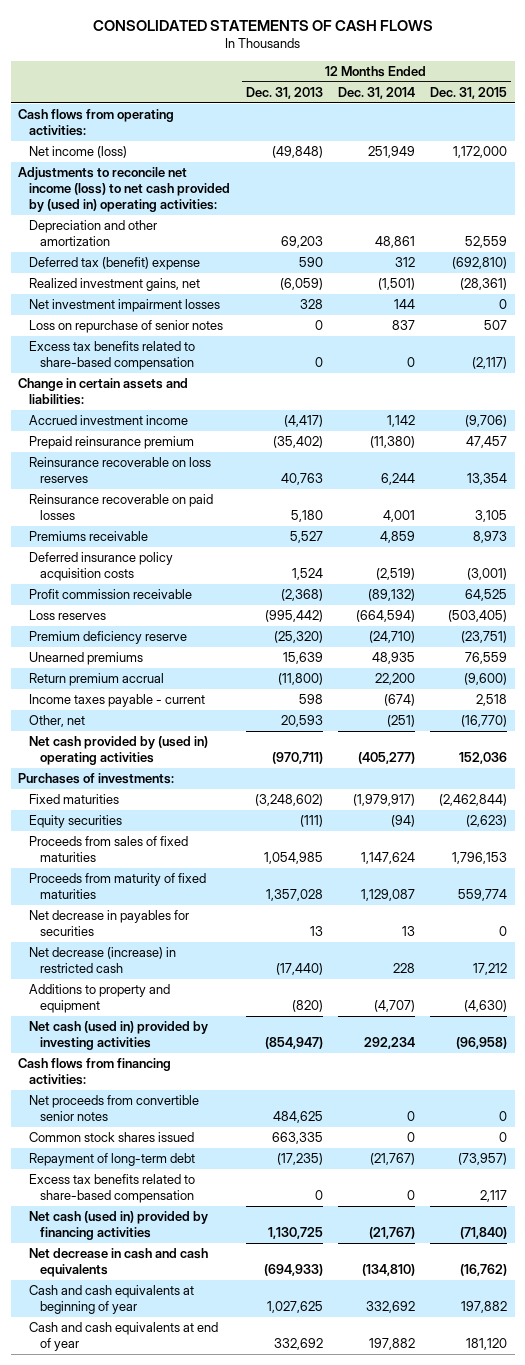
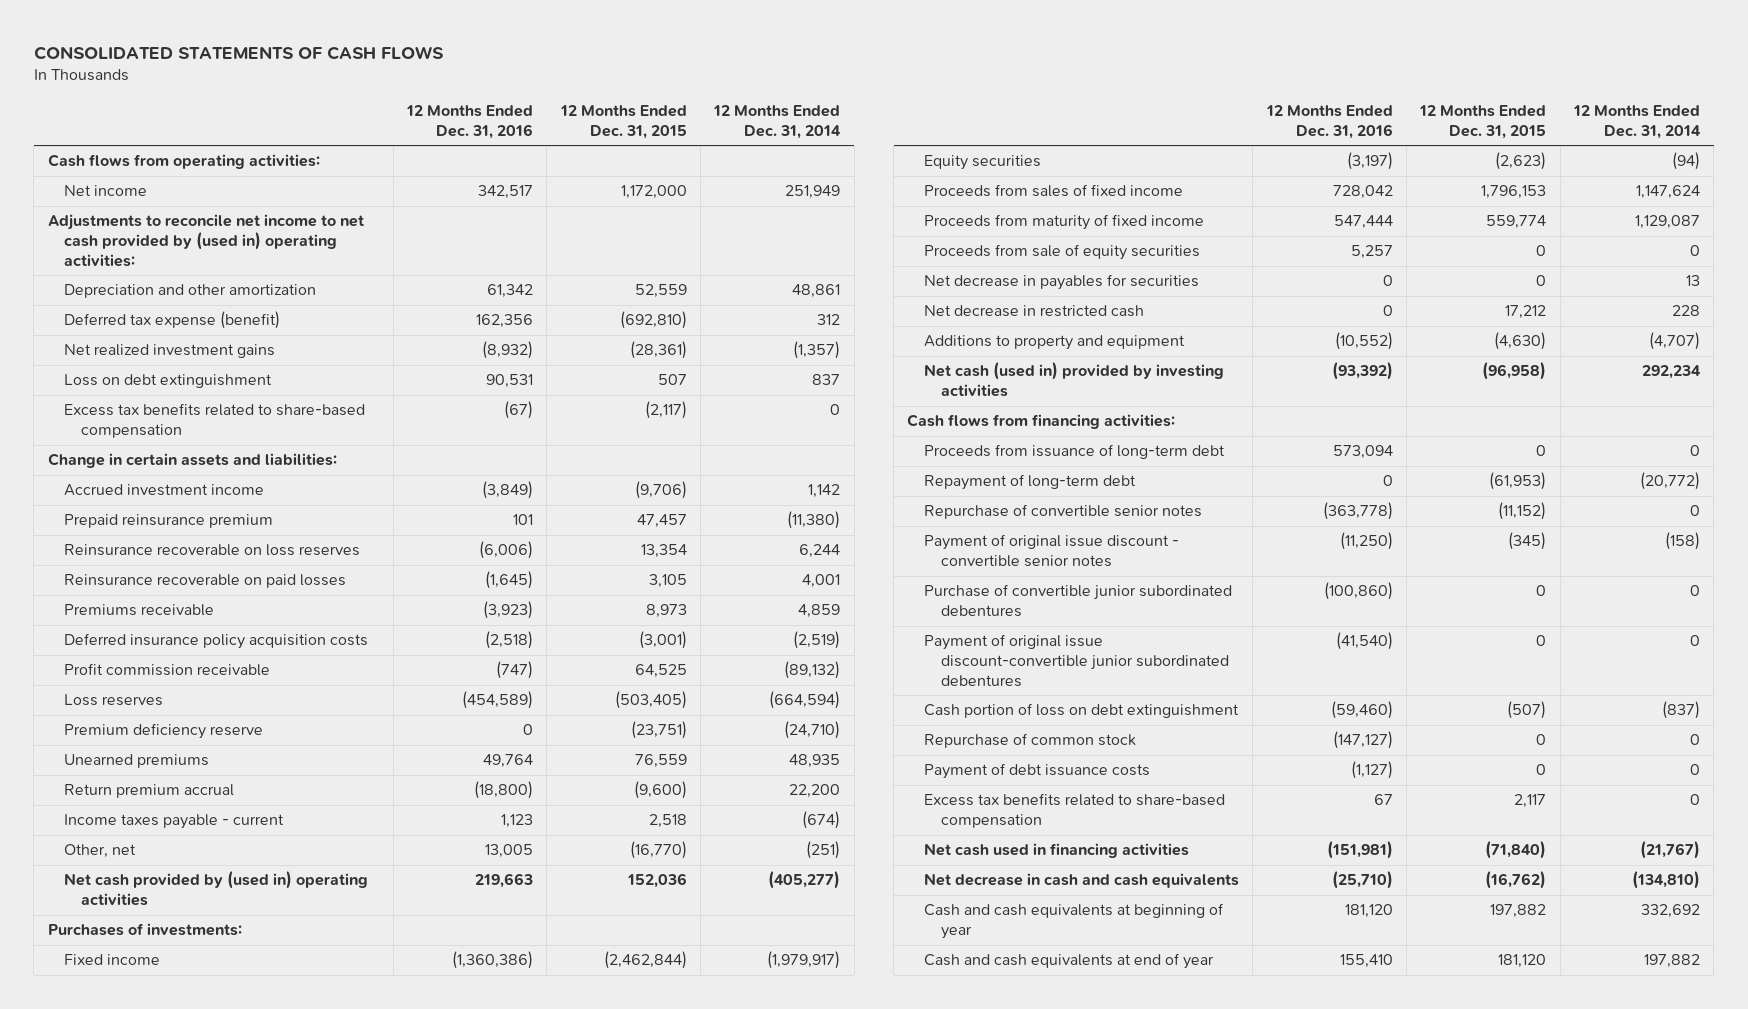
- | 12 Months Ended Dec. 31, 2013 | 12 Months Ended Dec. 31, 2014 | 12 Months Ended Dec. 31, 2015
+ | 12 Months Ended Dec. 31, 2016 | 12 Months Ended Dec. 31, 2015 | 12 Months Ended Dec. 31, 2014
- Net income (loss) | (49,848) | 251,949 | 1,172,000
- Adjustments to reconcile net income (loss) to net cash provided by (used in) operating activities:
+ Net income | 342,517 | 1,172,000 | 251,949
+ Adjustments to reconcile net income to net cash provided by (used in) operating activities:
- Deferred tax (benefit) expense | 590 | 312 | (692,810)
- Realized investment gains, net | (6,059) | (1,501) | (28,361)
- Net investment impairment losses | 328 | 144 | 0
- Loss on repurchase of senior notes | 0 | 837 | 507
+ Deferred tax expense (benefit) | 162,356 | (692,810) | 312
+ Net realized investment gains | (8,932) | (28,361) | (1,357)
+ Loss on debt extinguishment | 90,531 | 507 | 837
- Fixed maturities | (3,248,602) | (1,979,917) | (2,462,844)
+ Fixed income | (1,360,386) | (2,462,844) | (1,979,917)
- Proceeds from sales of fixed maturities | 1,054,985 | 1,147,624 | 1,796,153
- Proceeds from maturity of fixed maturities | 1,357,028 | 1,129,087 | 559,774
+ Proceeds from sales of fixed income | 728,042 | 1,796,153 | 1,147,624
+ Proceeds from maturity of fixed income | 547,444 | 559,774 | 1,129,087
+ Proceeds from sale of equity securities | 5,257 | 0 | 0
- Net decrease (increase) in restricted cash | (17,440) | 228 | 17,212
+ Net decrease in restricted cash | 0 | 17,212 | 228
- Net proceeds from convertible senior notes | 484,625 | 0 | 0
- Common stock shares issued | 663,335 | 0 | 0
- Repayment of long-term debt | (17,235) | (21,767) | (73,957)
+ Proceeds from issuance of long-term debt | 573,094 | 0 | 0
+ Repayment of long-term debt | 0 | (61,953) | (20,772)
+ Repurchase of convertible senior notes | (363,778) | (11,152) | 0
+ Payment of original issue discount - convertible senior notes | (11,250) | (345) | (158)
+ Purchase of convertible junior subordinated debentures | (100,860) | 0 | 0
+ Payment of original issue discount-convertible junior subordinated debentures | (41,540) | 0 | 0
+ Cash portion of loss on debt extinguishment | (59,460) | (507) | (837)
+ Repurchase of common stock | (147,127) | 0 | 0
+ Payment of debt issuance costs | (1,127) | 0 | 0
- Net cash (used in) provided by financing activities | 1,130,725 | (21,767) | (71,840)
+ Net cash used in financing activities | (151,981) | (71,840) | (21,767)

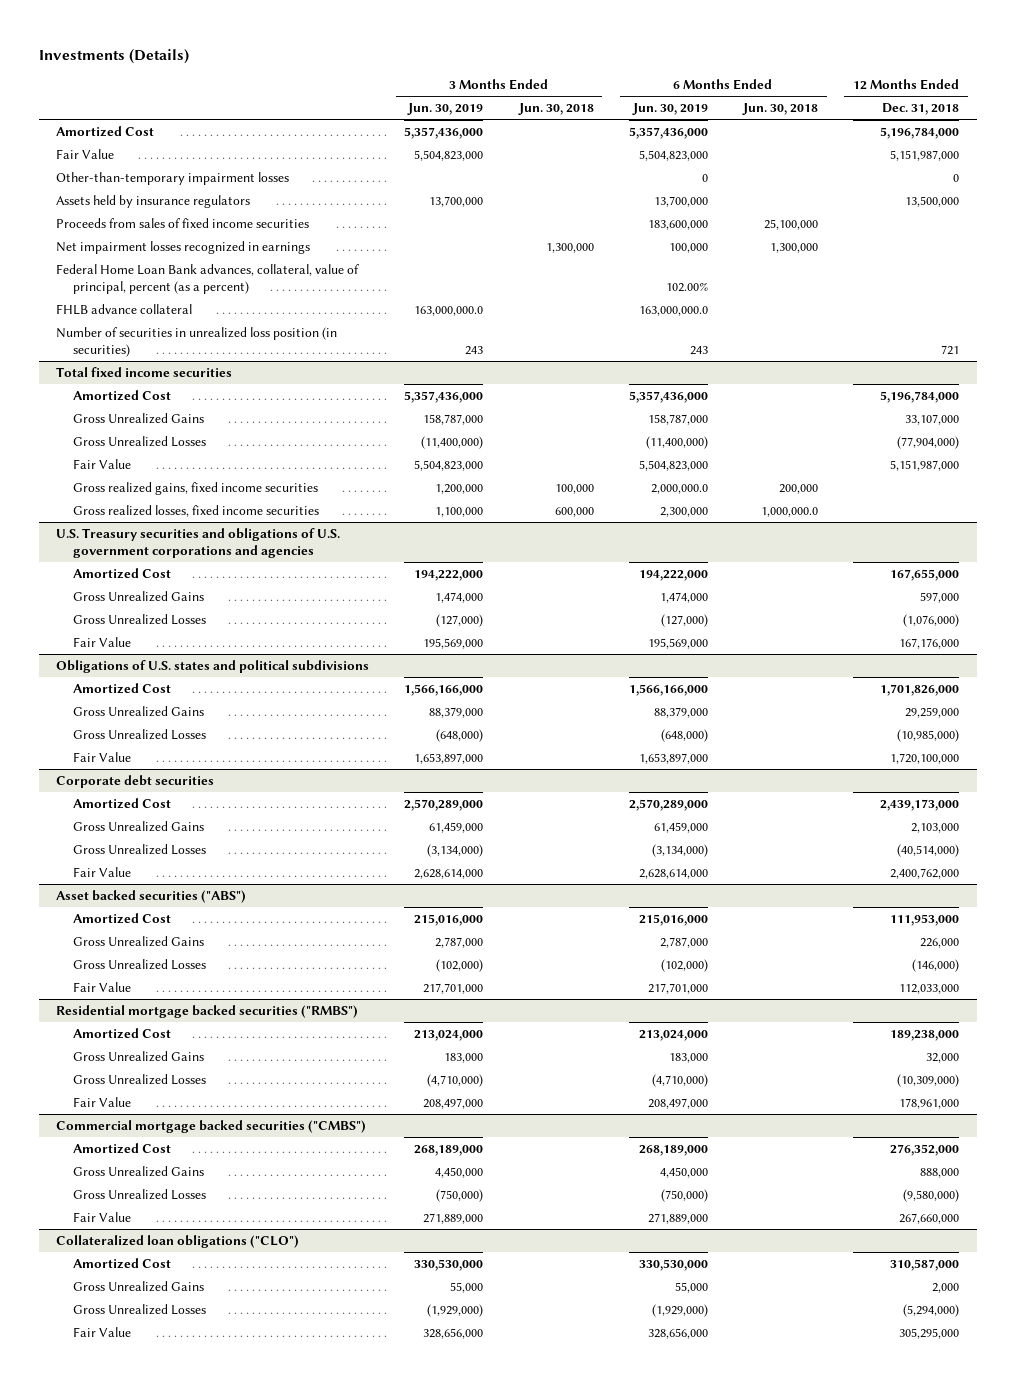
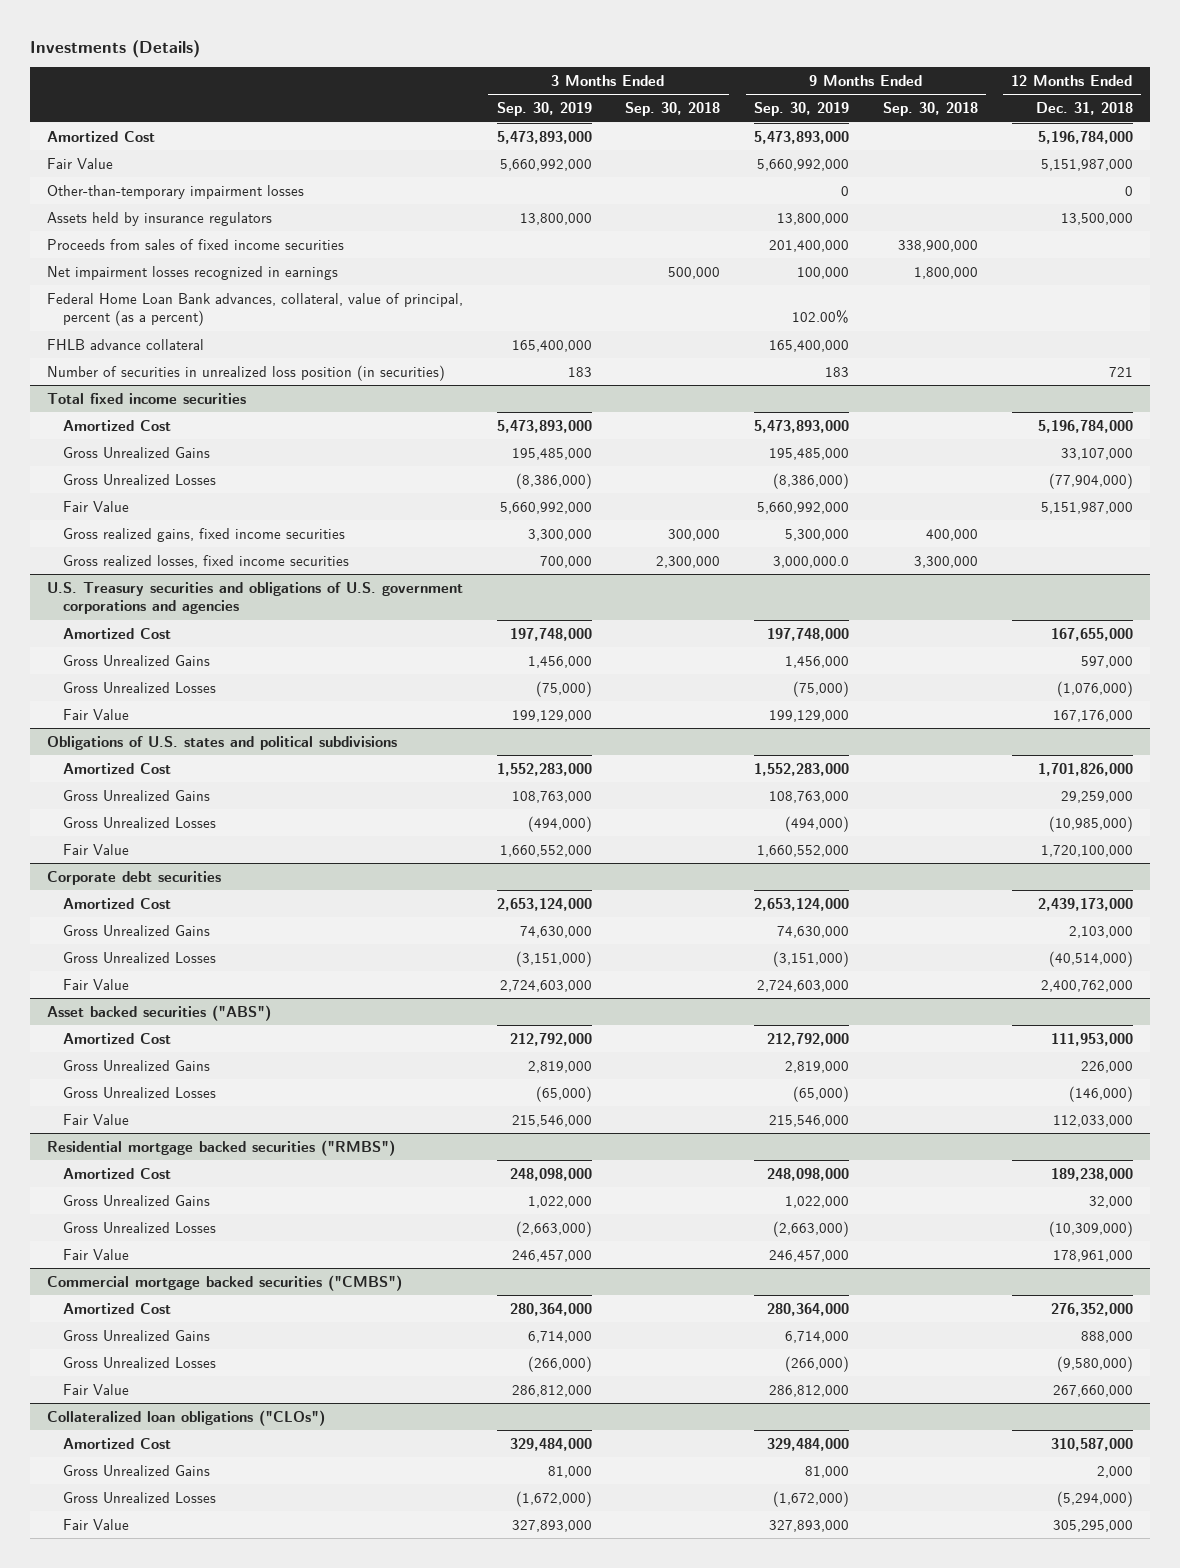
- | 3 Months Ended Jun. 30, 2019 | 3 Months Ended Jun. 30, 2018 | 6 Months Ended Jun. 30, 2019 | 6 Months Ended Jun. 30, 2018 | 12 Months Ended Dec. 31, 2018
+ | 3 Months Ended Sep. 30, 2019 | 3 Months Ended Sep. 30, 2018 | 9 Months Ended Sep. 30, 2019 | 9 Months Ended Sep. 30, 2018 | 12 Months Ended Dec. 31, 2018
- Collateralized loan obligations ("CLO")
+ Collateralized loan obligations ("CLOs")

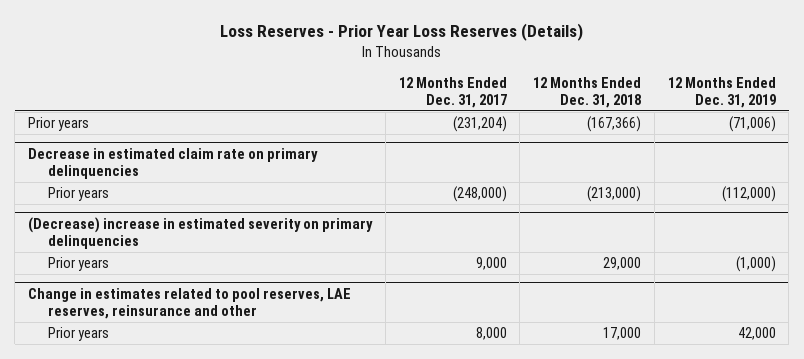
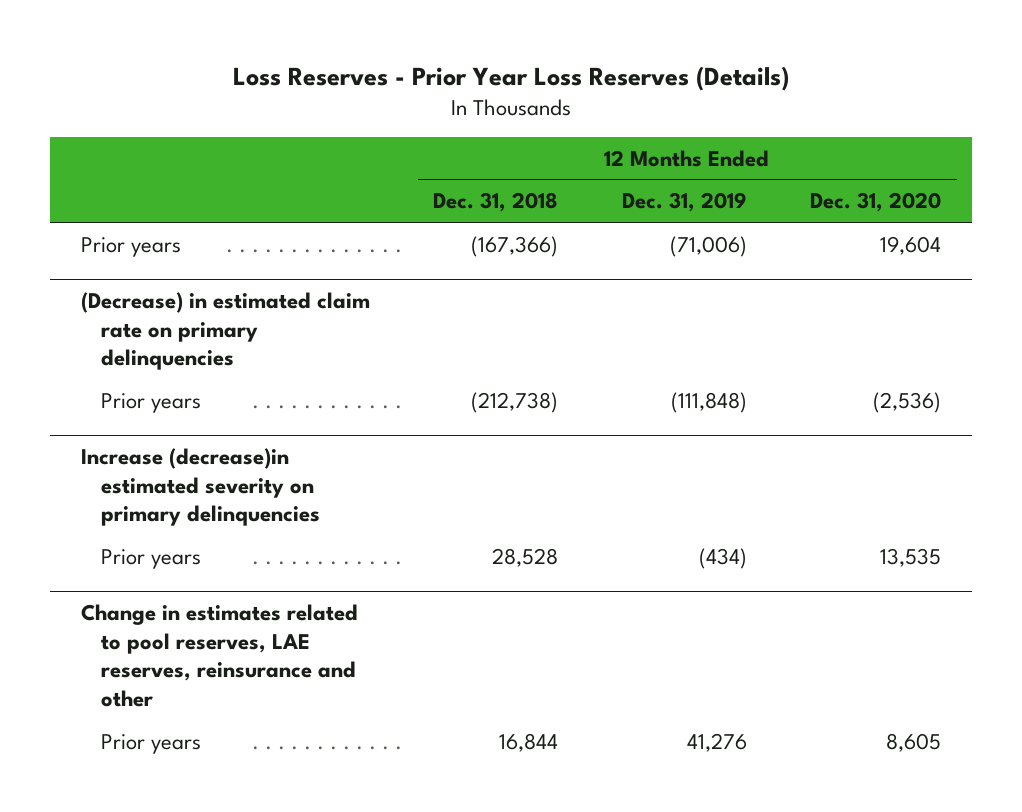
- | 12 Months Ended Dec. 31, 2017 | 12 Months Ended Dec. 31, 2018 | 12 Months Ended Dec. 31, 2019
+ | 12 Months Ended Dec. 31, 2018 | 12 Months Ended Dec. 31, 2019 | 12 Months Ended Dec. 31, 2020
- Decrease in estimated claim rate on primary delinquencies
- Prior years | (248,000) | (213,000) | (112,000)
- (Decrease) increase in estimated severity on primary delinquencies
- Prior years | 9,000 | 29,000 | (1,000)
+ (Decrease) in estimated claim rate on primary delinquencies
+ Prior years | (212,738) | (111,848) | (2,536)
+ Increase (decrease)in estimated severity on primary delinquencies
+ Prior years | 28,528 | (434) | 13,535
@ Change in estimates related to pool reserves, LAE reserves, reinsurance and other
- Prior years | 8,000 | 17,000 | 42,000
+ Prior years | 16,844 | 41,276 | 8,605

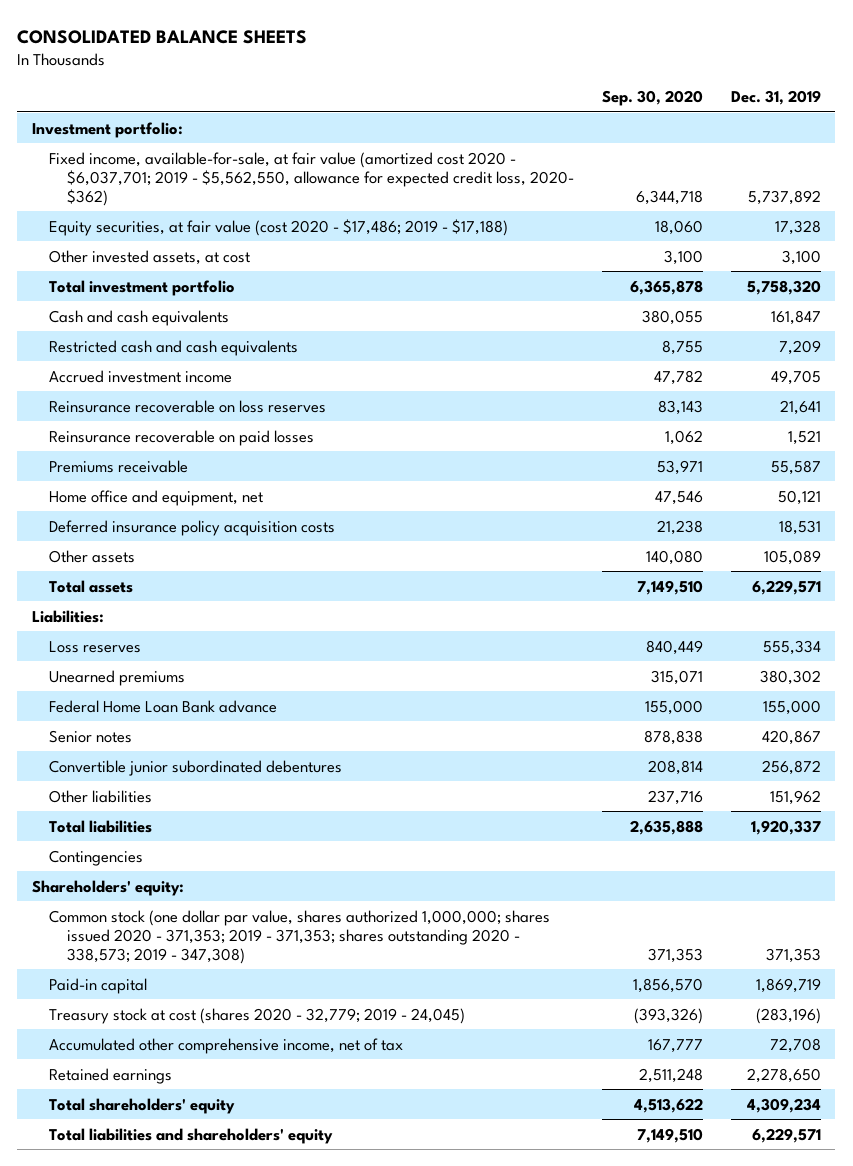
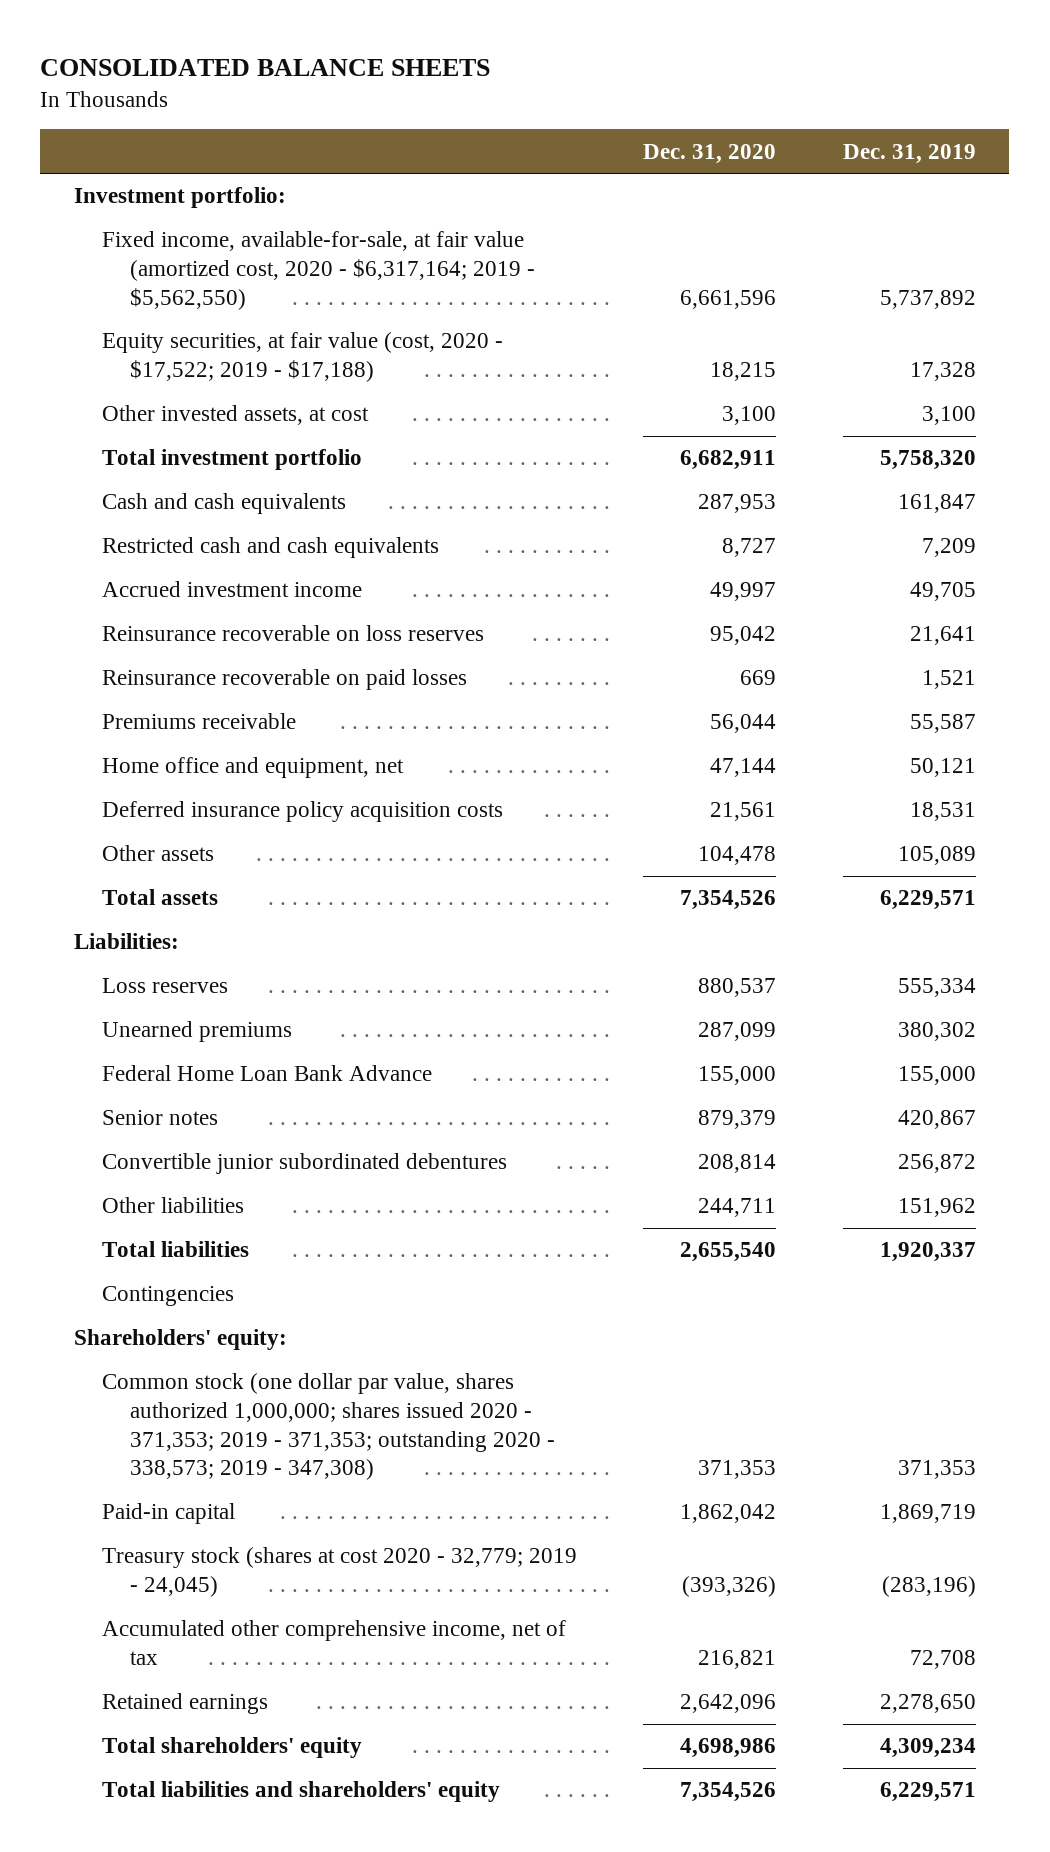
- | Sep. 30, 2020 | Dec. 31, 2019
+ | Dec. 31, 2020 | Dec. 31, 2019
- Fixed income, available-for-sale, at fair value (amortized cost 2020 - $6,037,701; 2019 - $5,562,550, allowance for expected credit loss, 2020- $362) | 6,344,718 | 5,737,892
- Equity securities, at fair value (cost 2020 - $17,486; 2019 - $17,188) | 18,060 | 17,328
+ Fixed income, available-for-sale, at fair value (amortized cost, 2020 - $6,317,164; 2019 - $5,562,550) | 6,661,596 | 5,737,892
+ Equity securities, at fair value (cost, 2020 - $17,522; 2019 - $17,188) | 18,215 | 17,328
- Federal Home Loan Bank advance | 155,000 | 155,000
+ Federal Home Loan Bank Advance | 155,000 | 155,000
- Common stock (one dollar par value, shares authorized 1,000,000; shares issued 2020 - 371,353; 2019 - 371,353; shares outstanding 2020 - 338,573; 2019 - 347,308) | 371,353 | 371,353
+ Common stock (one dollar par value, shares authorized 1,000,000; shares issued 2020 - 371,353; 2019 - 371,353; outstanding 2020 - 338,573; 2019 - 347,308) | 371,353 | 371,353
- Treasury stock at cost (shares 2020 - 32,779; 2019 - 24,045) | (393,326) | (283,196)
+ Treasury stock (shares at cost 2020 - 32,779; 2019 - 24,045) | (393,326) | (283,196)

